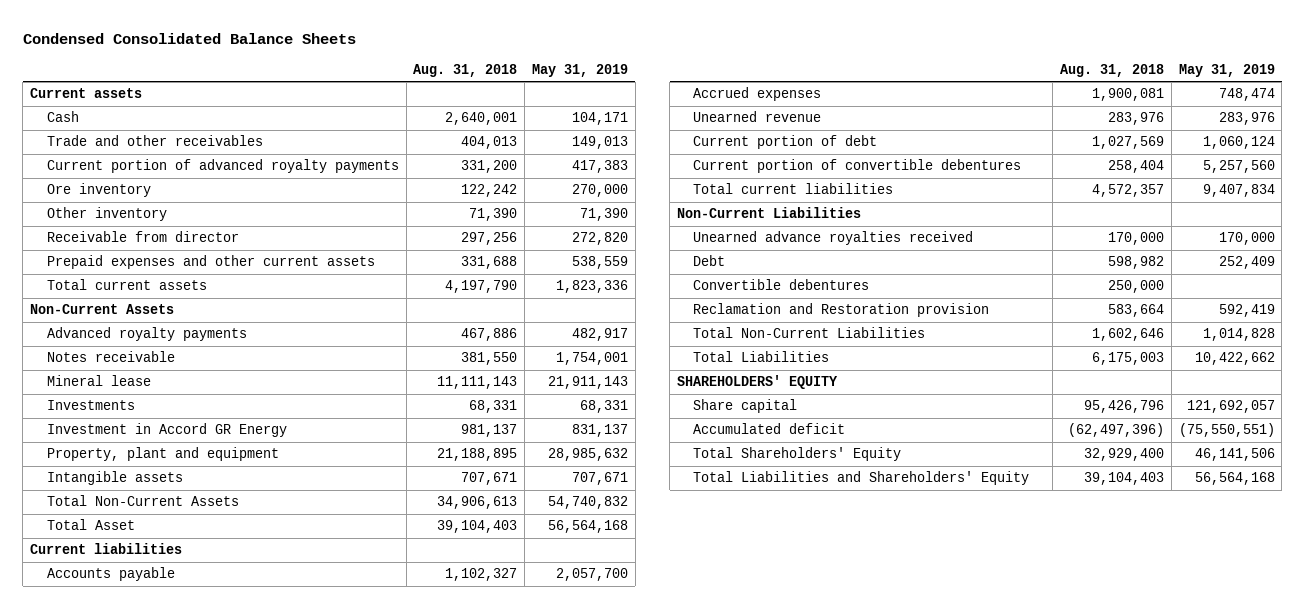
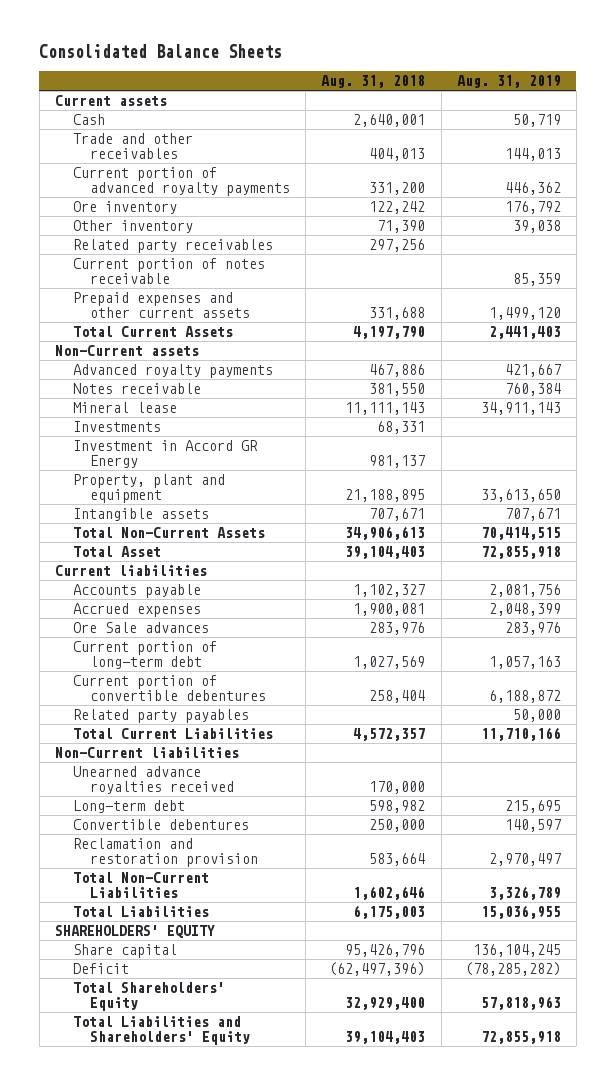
- Condensed Consolidated Balance Sheets
+ Consolidated Balance Sheets
- | Aug. 31, 2018 | May 31, 2019
+ | Aug. 31, 2018 | Aug. 31, 2019
- Receivable from director | 297,256 | 272,820
+ Related party receivables | 297,256 |
+ Current portion of notes receivable | | 85,359
- Total current assets | 4,197,790 | 1,823,336
- Non-Current Assets
+ Total Current Assets | 4,197,790 | 2,441,403
+ Non-Current assets
- Unearned revenue | 283,976 | 283,976
- Current portion of debt | 1,027,569 | 1,060,124
+ Ore Sale advances | 283,976 | 283,976
+ Current portion of long-term debt | 1,027,569 | 1,057,163
- Total current liabilities | 4,572,357 | 9,407,834
- Non-Current Liabilities
+ Related party payables | | 50,000
+ Total Current Liabilities | 4,572,357 | 11,710,166
+ Non-Current liabilities
- Debt | 598,982 | 252,409
+ Long-term debt | 598,982 | 215,695
- Reclamation and Restoration provision | 583,664 | 592,419
+ Reclamation and restoration provision | 583,664 | 2,970,497
- Accumulated deficit | (62,497,396) | (75,550,551)
+ Deficit | (62,497,396) | (78,285,282)

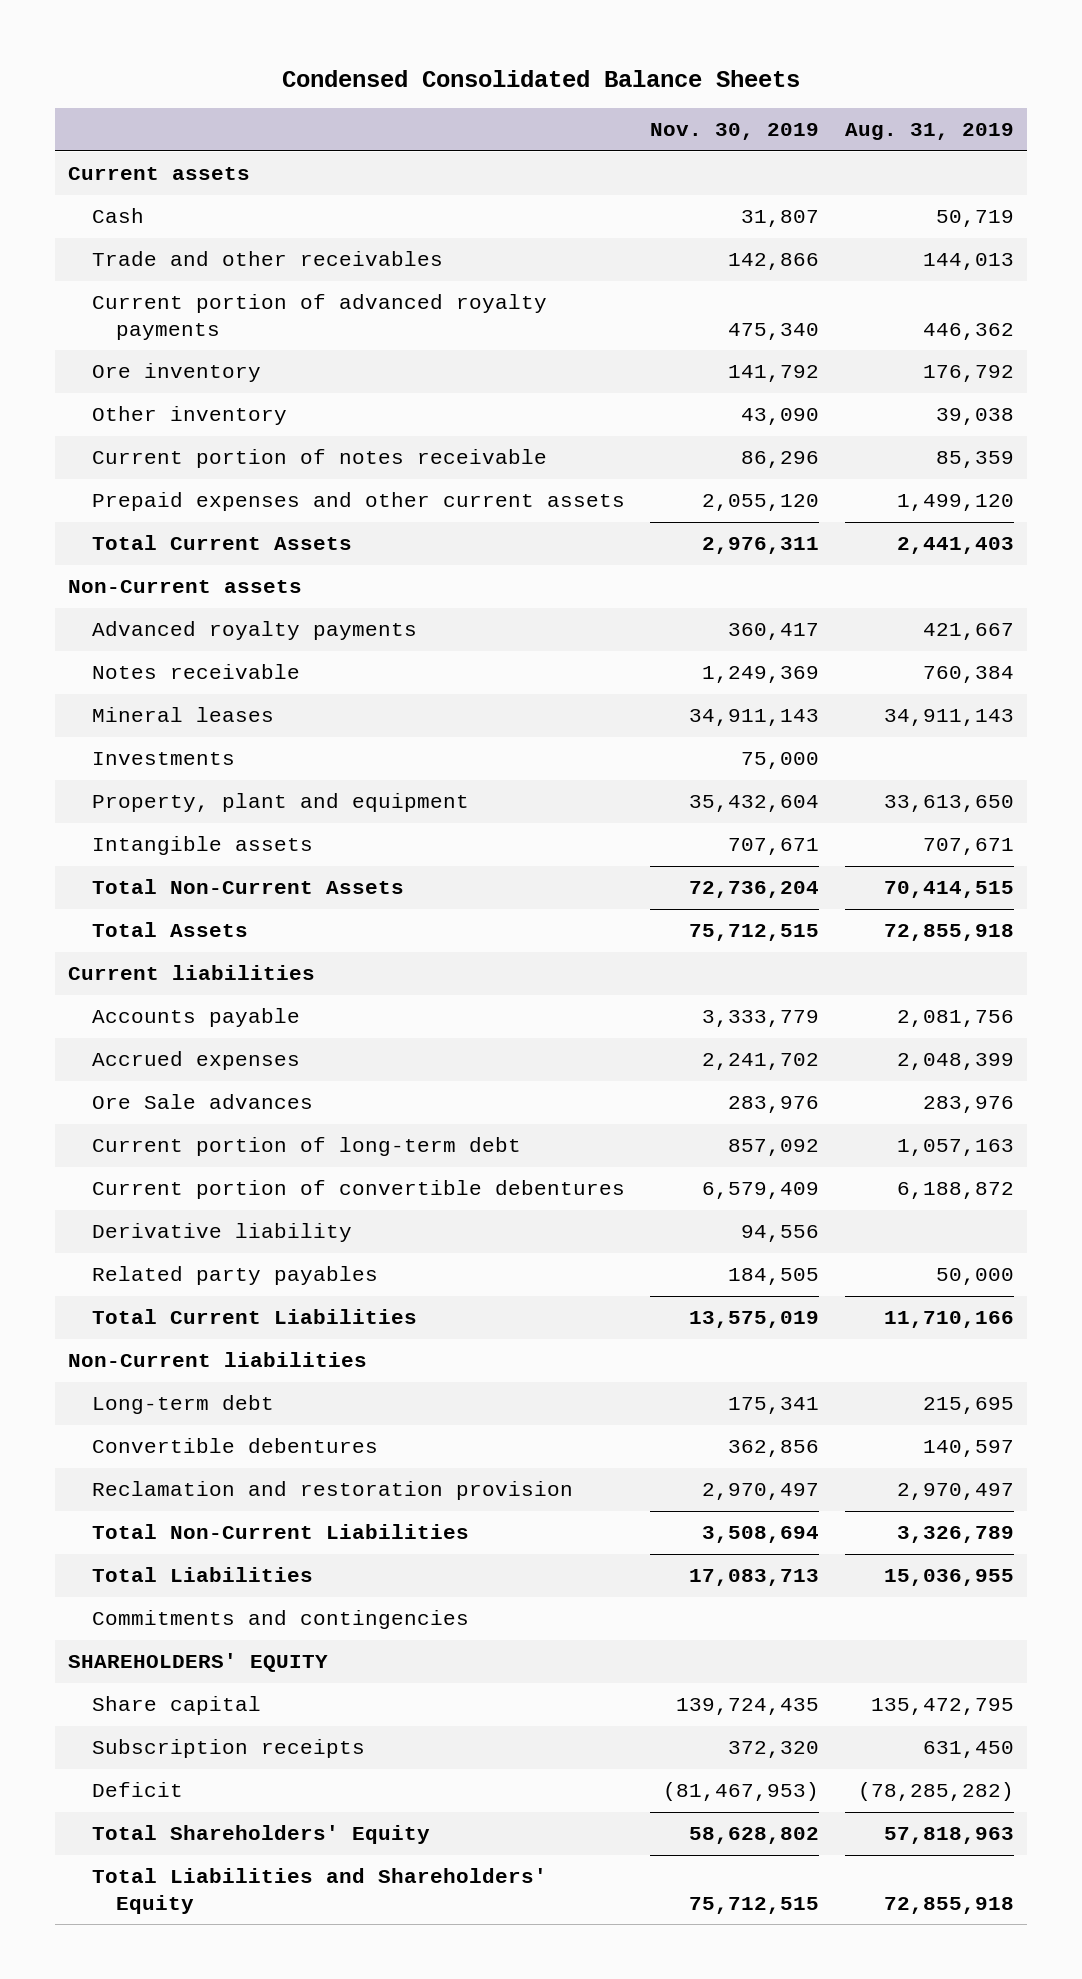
- Consolidated Balance Sheets
+ Condensed Consolidated Balance Sheets
- | Aug. 31, 2018 | Aug. 31, 2019
+ | Nov. 30, 2019 | Aug. 31, 2019
- Related party receivables | 297,256 |
- Mineral lease | 11,111,143 | 34,911,143
+ Mineral leases | 34,911,143 | 34,911,143
- Investment in Accord GR Energy | 981,137 |
- Total Asset | 39,104,403 | 72,855,918
+ Total Assets | 75,712,515 | 72,855,918
+ Derivative liability | 94,556 |
- Unearned advance royalties received | 170,000 |
+ Commitments and contingencies
- Share capital | 95,426,796 | 136,104,245
+ Share capital | 139,724,435 | 135,472,795
+ Subscription receipts | 372,320 | 631,450

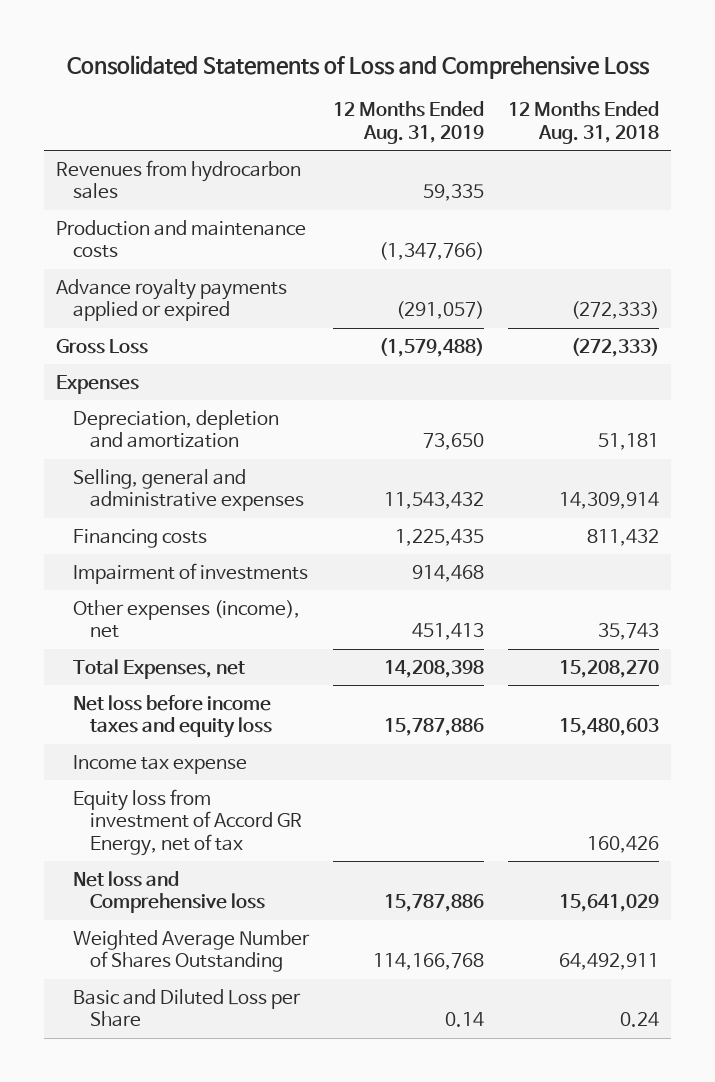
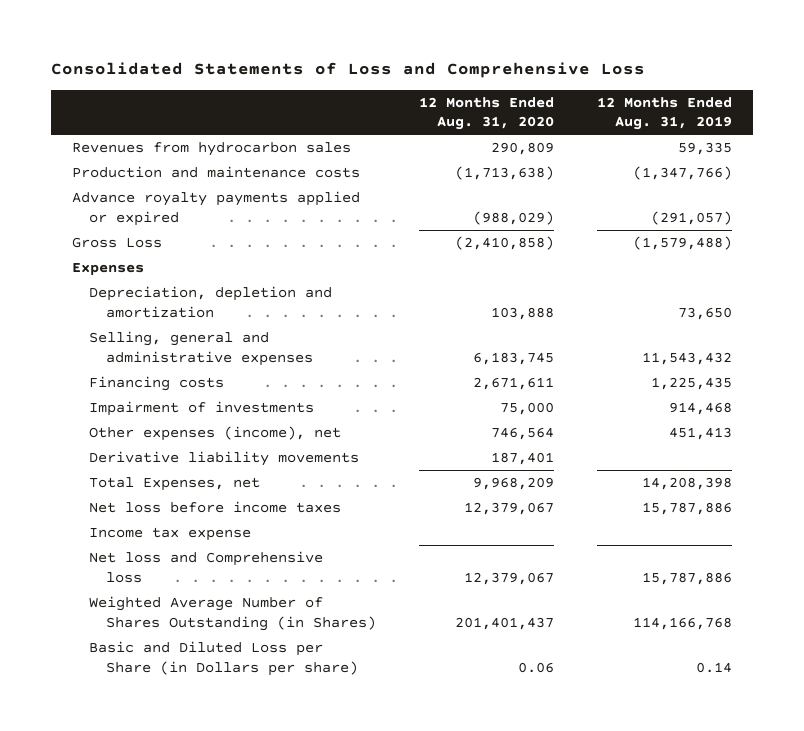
- | 12 Months Ended Aug. 31, 2019 | 12 Months Ended Aug. 31, 2018
+ | 12 Months Ended Aug. 31, 2020 | 12 Months Ended Aug. 31, 2019
+ Derivative liability movements | 187,401 |
- Net loss before income taxes and equity loss | 15,787,886 | 15,480,603
+ Net loss before income taxes | 12,379,067 | 15,787,886
- Equity loss from investment of Accord GR Energy, net of tax | | 160,426
- Weighted Average Number of Shares Outstanding | 114,166,768 | 64,492,911
- Basic and Diluted Loss per Share | 0.14 | 0.24
+ Weighted Average Number of Shares Outstanding (in Shares) | 201,401,437 | 114,166,768
+ Basic and Diluted Loss per Share (in Dollars per share) | 0.06 | 0.14

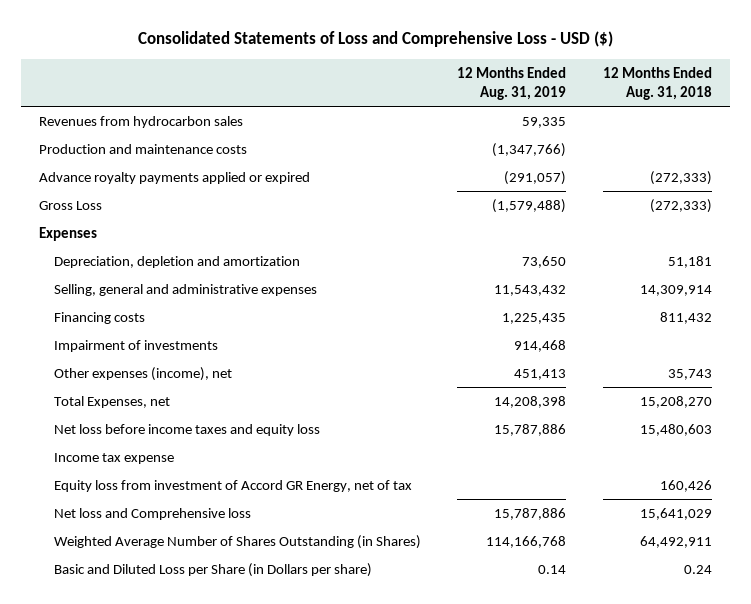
- Consolidated Statements of Loss and Comprehensive Loss
+ Consolidated Statements of Loss and Comprehensive Loss - USD ($)
- | 12 Months Ended Aug. 31, 2020 | 12 Months Ended Aug. 31, 2019
+ | 12 Months Ended Aug. 31, 2019 | 12 Months Ended Aug. 31, 2018
- Derivative liability movements | 187,401 |
- Net loss before income taxes | 12,379,067 | 15,787,886
+ Net loss before income taxes and equity loss | 15,787,886 | 15,480,603
+ Equity loss from investment of Accord GR Energy, net of tax | | 160,426

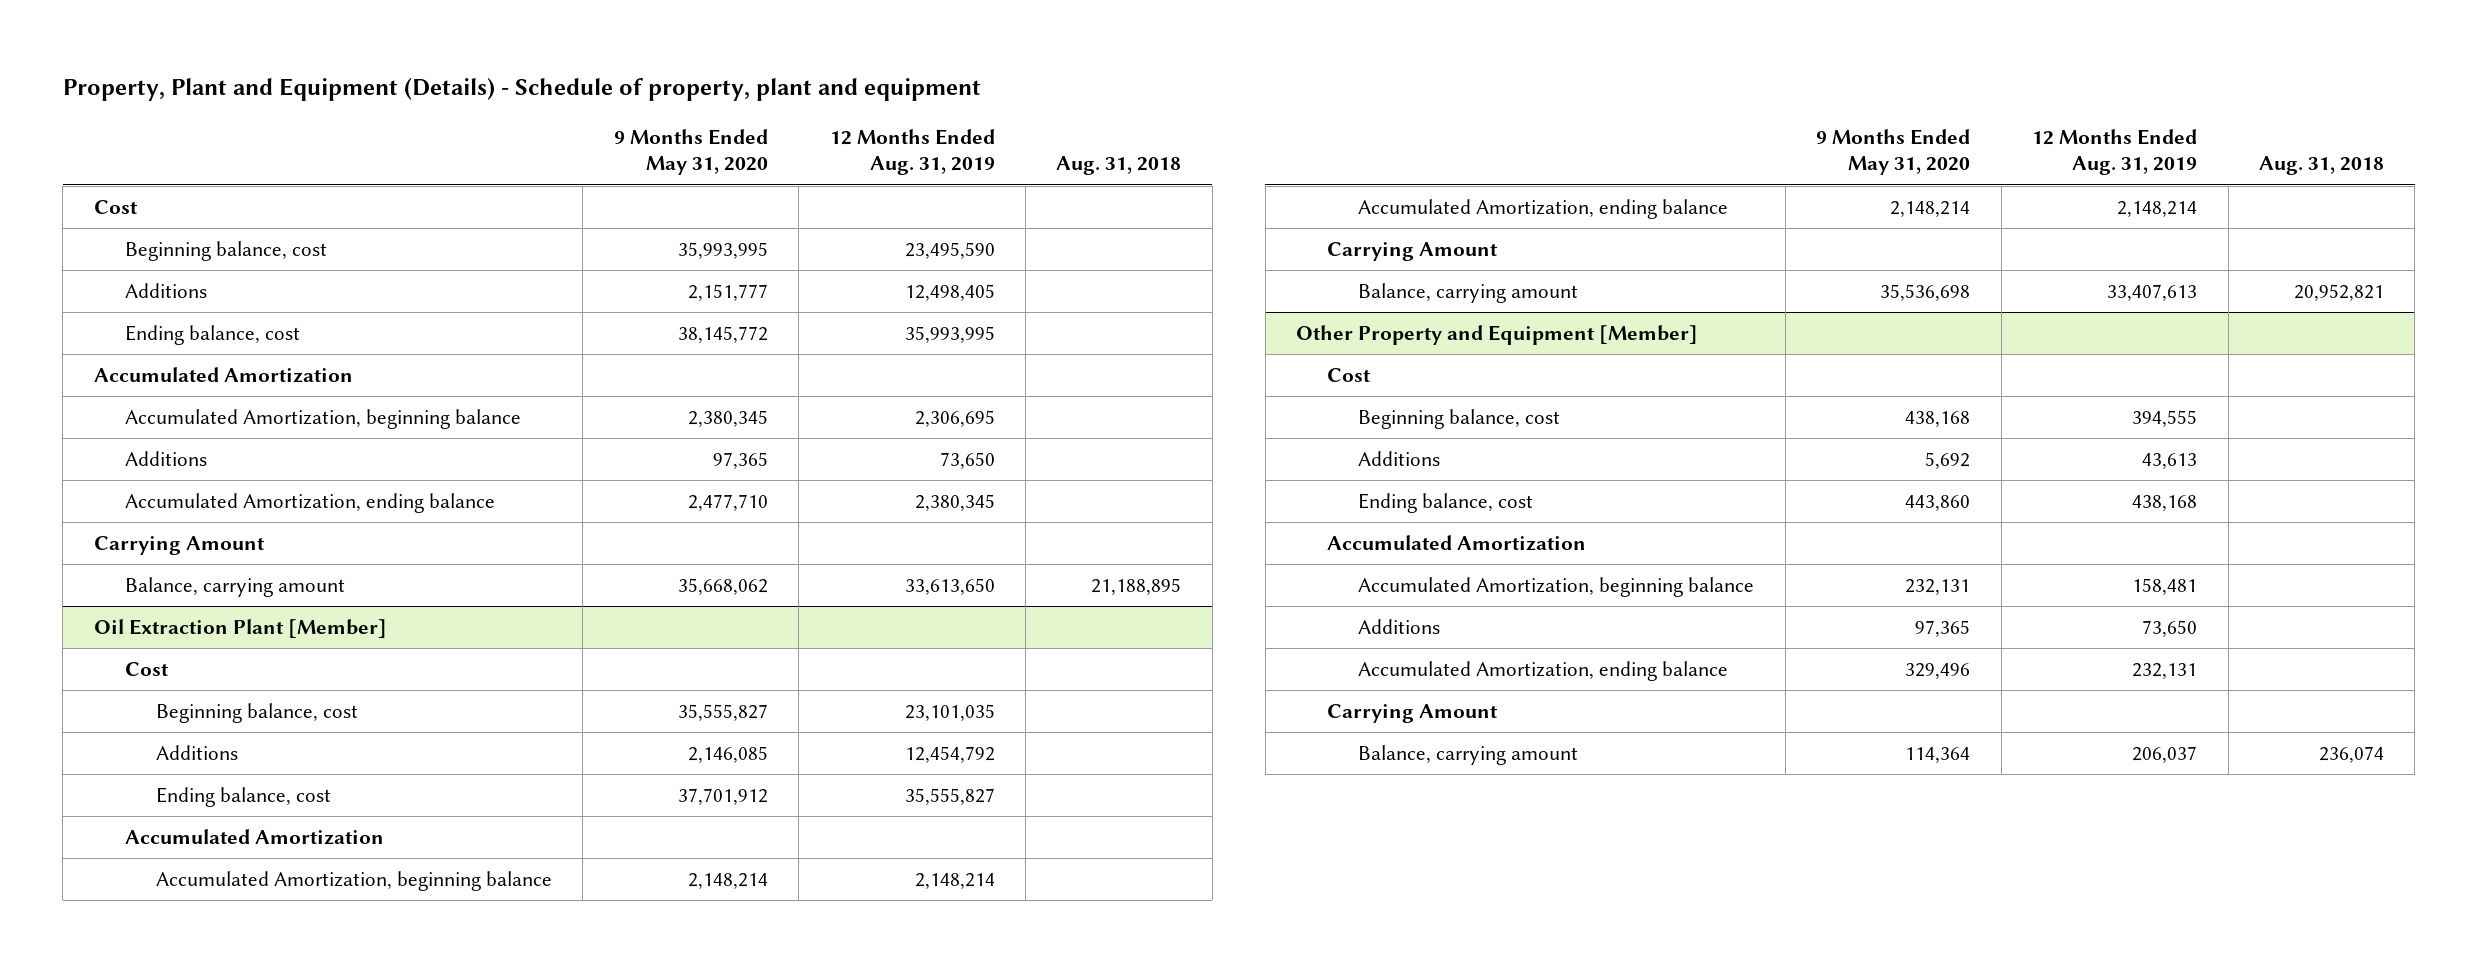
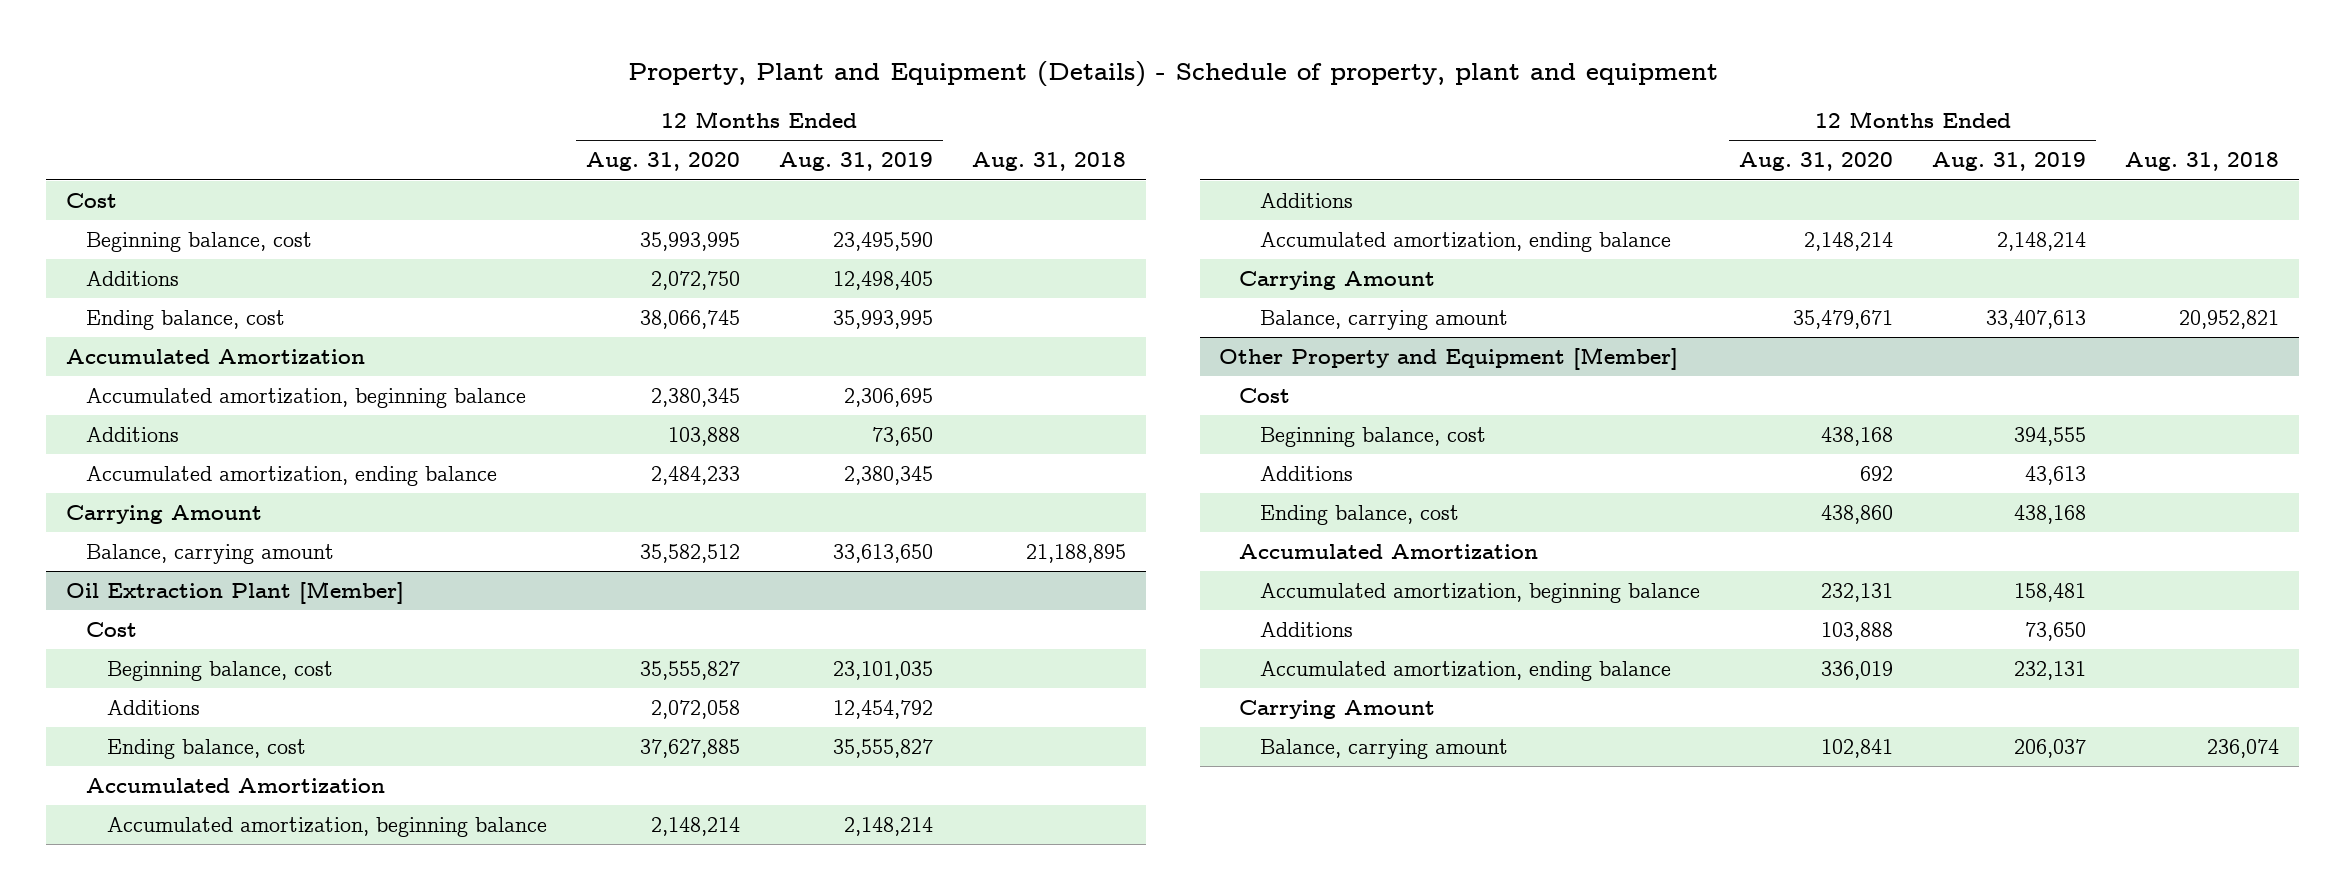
- | 9 Months Ended May 31, 2020 | 12 Months Ended Aug. 31, 2019 | Aug. 31, 2018
+ | 12 Months Ended Aug. 31, 2020 | 12 Months Ended Aug. 31, 2019 | Aug. 31, 2018
- Accumulated Amortization, beginning balance | 2,380,345 | 2,306,695 |
+ Accumulated amortization, beginning balance | 2,380,345 | 2,306,695 |
- Accumulated Amortization, ending balance | 2,477,710 | 2,380,345 |
+ Accumulated amortization, ending balance | 2,484,233 | 2,380,345 |
@ Oil Extraction Plant [Member]
- Accumulated Amortization, beginning balance | 2,148,214 | 2,148,214 |
- Accumulated Amortization, ending balance | 2,148,214 | 2,148,214 |
+ Accumulated amortization, beginning balance | 2,148,214 | 2,148,214 |
+ Additions
+ Accumulated amortization, ending balance | 2,148,214 | 2,148,214 |
@ Other Property and Equipment [Member]
- Accumulated Amortization, beginning balance | 232,131 | 158,481 |
+ Accumulated amortization, beginning balance | 232,131 | 158,481 |
- Accumulated Amortization, ending balance | 329,496 | 232,131 |
+ Accumulated amortization, ending balance | 336,019 | 232,131 |

